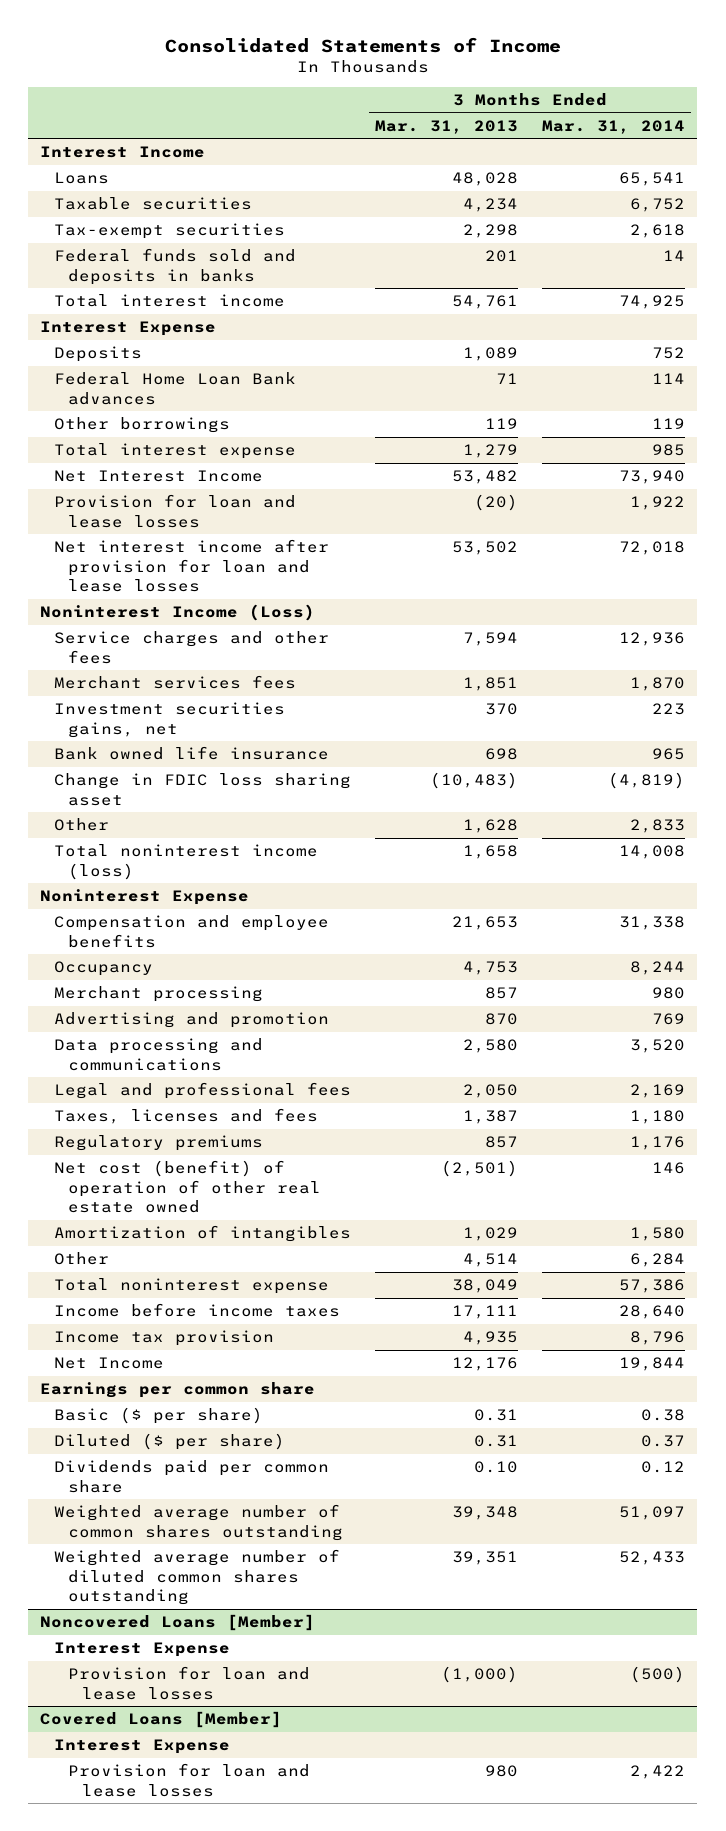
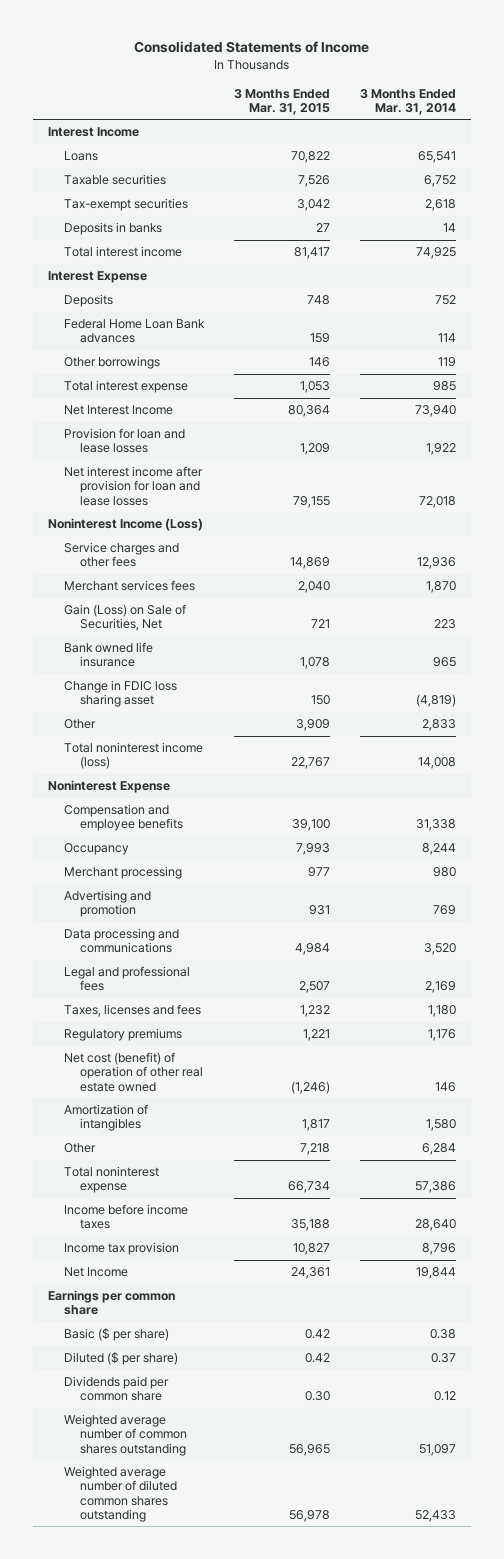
- | 3 Months Ended Mar. 31, 2013 | 3 Months Ended Mar. 31, 2014
+ | 3 Months Ended Mar. 31, 2015 | 3 Months Ended Mar. 31, 2014
- Federal funds sold and deposits in banks | 201 | 14
+ Deposits in banks | 27 | 14
- Investment securities gains, net | 370 | 223
+ Gain (Loss) on Sale of Securities, Net | 721 | 223
- Noncovered Loans [Member]
- Interest Expense
- Provision for loan and lease losses | (1,000) | (500)
- Covered Loans [Member]
- Interest Expense
- Provision for loan and lease losses | 980 | 2,422

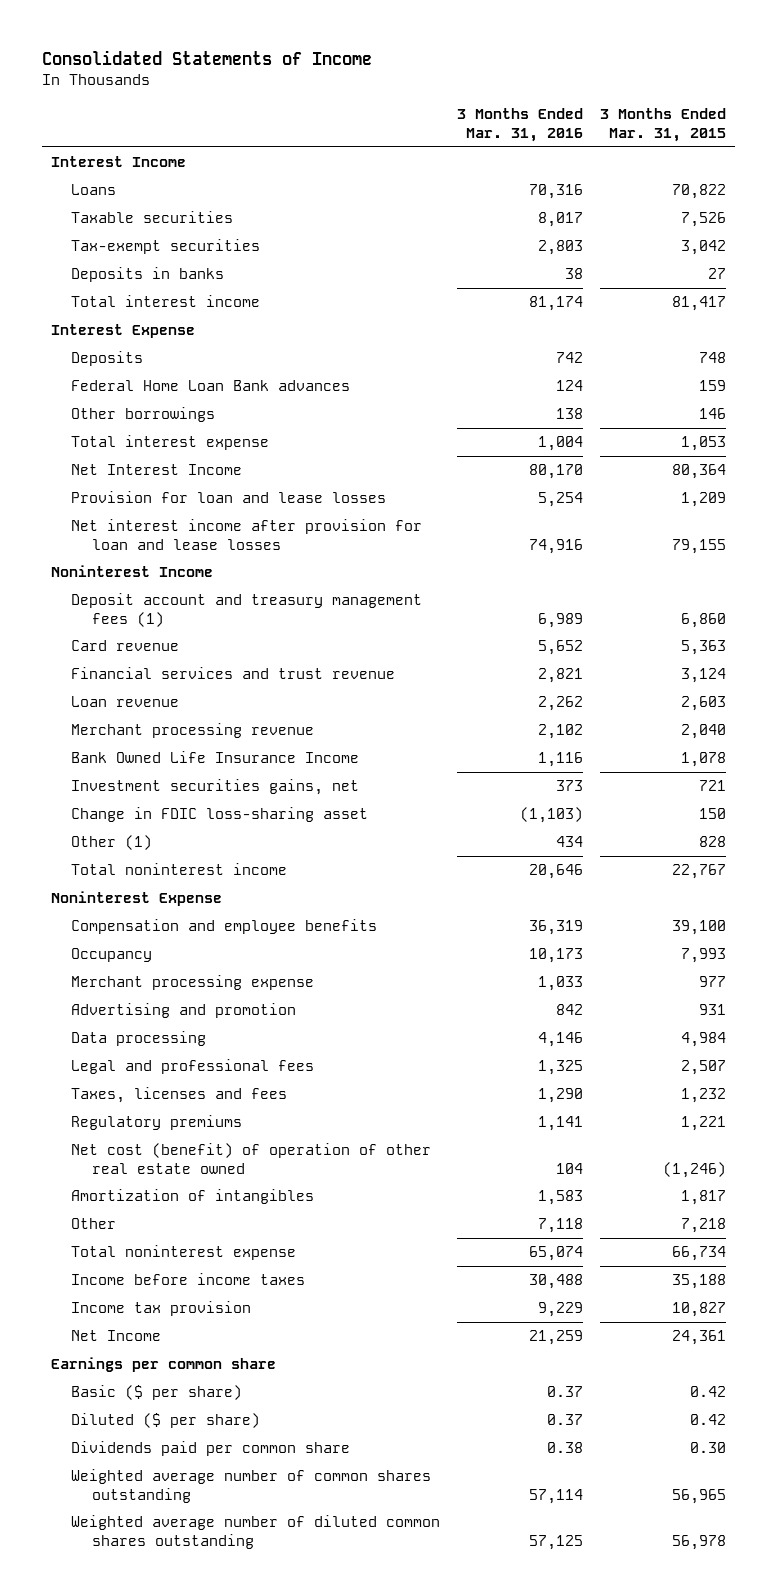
- | 3 Months Ended Mar. 31, 2015 | 3 Months Ended Mar. 31, 2014
+ | 3 Months Ended Mar. 31, 2016 | 3 Months Ended Mar. 31, 2015
- Noninterest Income (Loss)
- Service charges and other fees | 14,869 | 12,936
- Merchant services fees | 2,040 | 1,870
- Gain (Loss) on Sale of Securities, Net | 721 | 223
- Bank owned life insurance | 1,078 | 965
- Change in FDIC loss sharing asset | 150 | (4,819)
- Other | 3,909 | 2,833
- Total noninterest income (loss) | 22,767 | 14,008
+ Noninterest Income
+ Deposit account and treasury management fees (1) | 6,989 | 6,860
+ Card revenue | 5,652 | 5,363
+ Financial services and trust revenue | 2,821 | 3,124
+ Loan revenue | 2,262 | 2,603
+ Merchant processing revenue | 2,102 | 2,040
+ Bank Owned Life Insurance Income | 1,116 | 1,078
+ Investment securities gains, net | 373 | 721
+ Change in FDIC loss-sharing asset | (1,103) | 150
+ Other (1) | 434 | 828
+ Total noninterest income | 20,646 | 22,767
- Merchant processing | 977 | 980
+ Merchant processing expense | 1,033 | 977
- Data processing and communications | 4,984 | 3,520
+ Data processing | 4,146 | 4,984

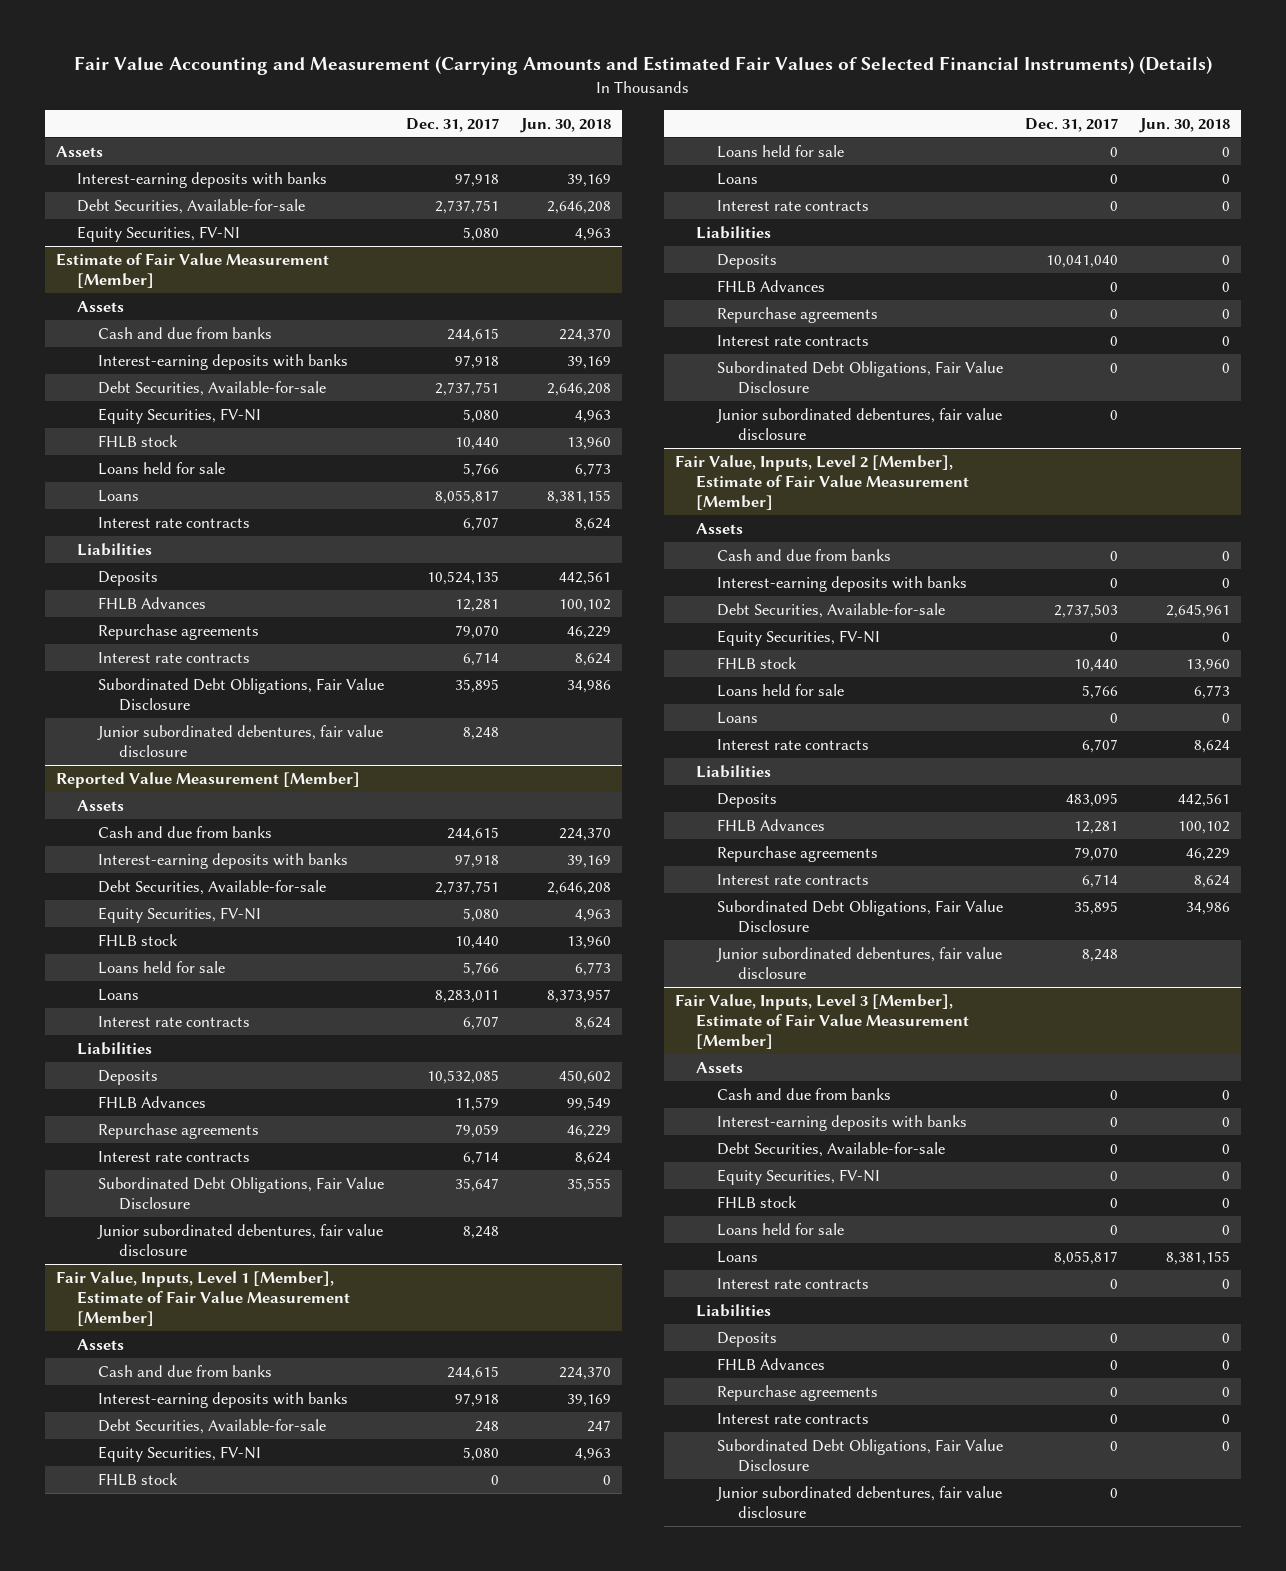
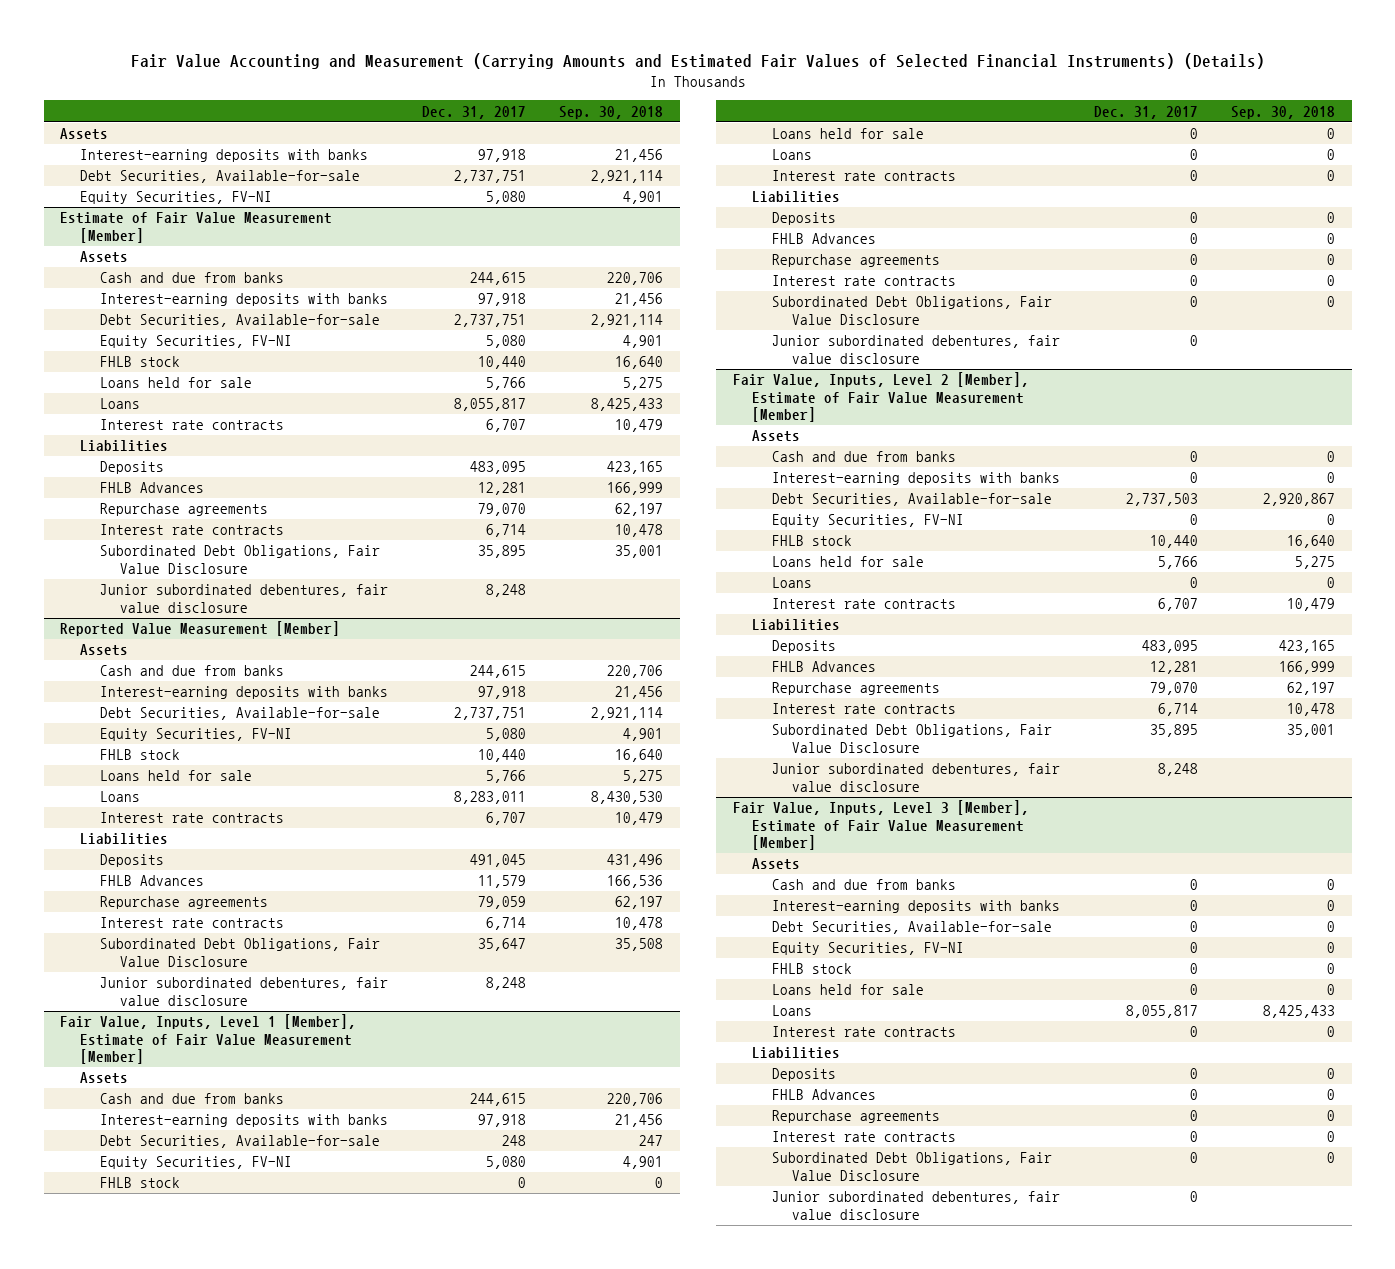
- | Dec. 31, 2017 | Jun. 30, 2018
+ | Dec. 31, 2017 | Sep. 30, 2018
@ Estimate of Fair Value Measurement [Member]
- Deposits | 10,524,135 | 442,561
+ Deposits | 483,095 | 423,165
@ Reported Value Measurement [Member]
- Deposits | 10,532,085 | 450,602
+ Deposits | 491,045 | 431,496
@ Fair Value, Inputs, Level 1 [Member], Estimate of Fair Value Measurement [Member]
- Deposits | 10,041,040 | 0
+ Deposits | 0 | 0

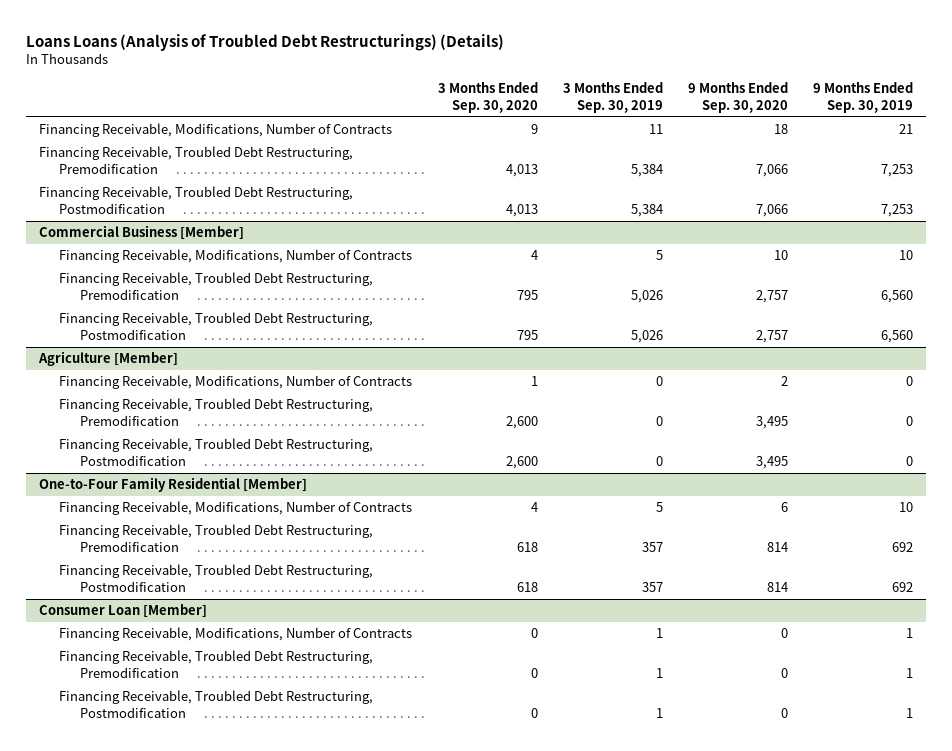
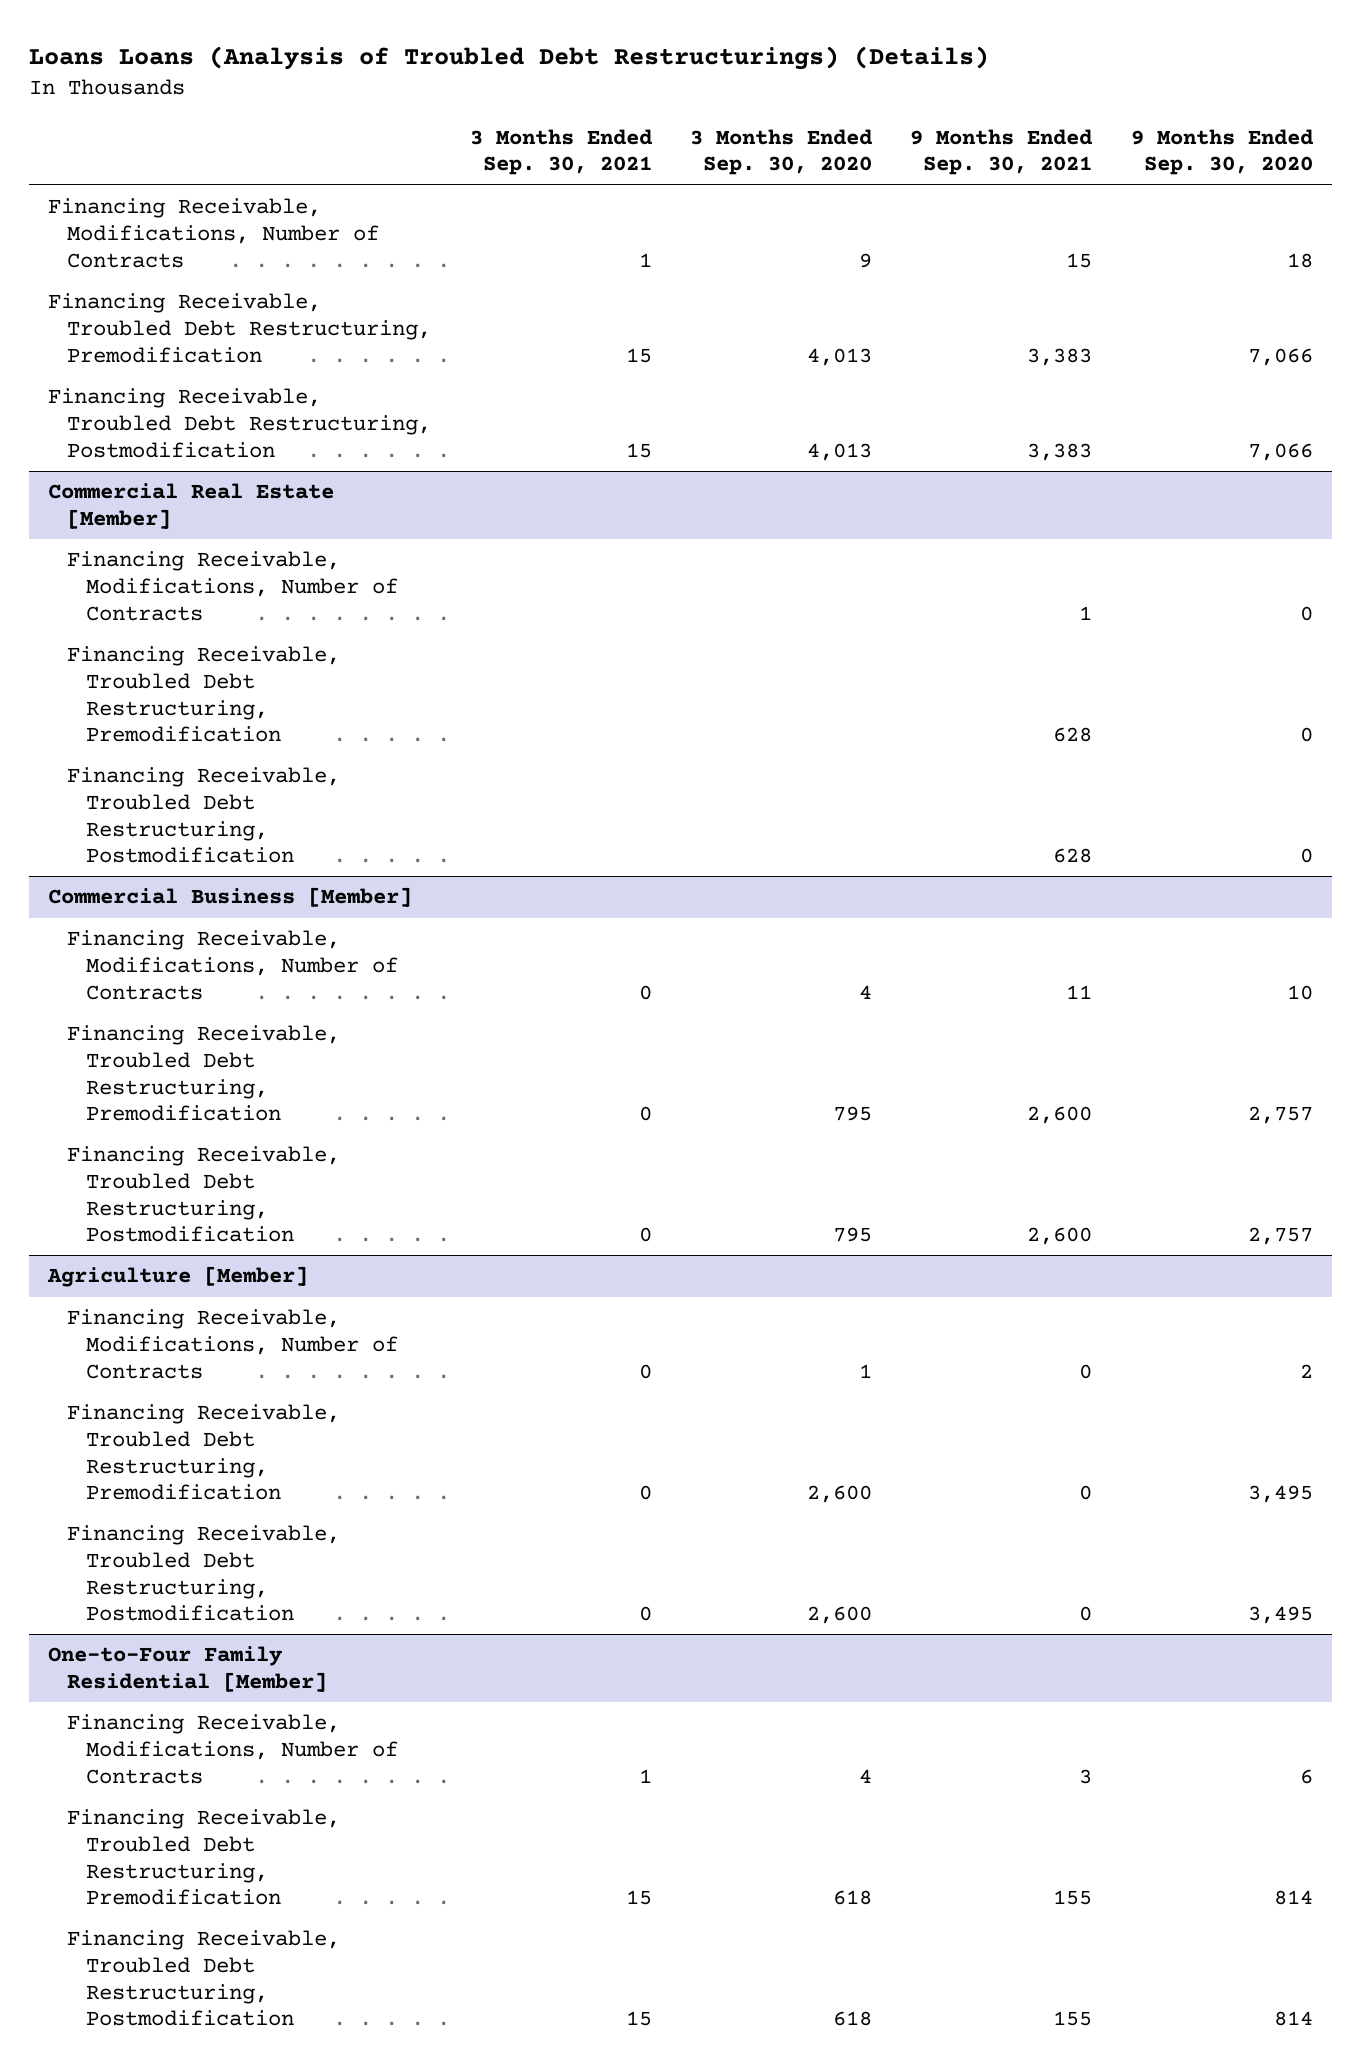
- | 3 Months Ended Sep. 30, 2020 | 3 Months Ended Sep. 30, 2019 | 9 Months Ended Sep. 30, 2020 | 9 Months Ended Sep. 30, 2019
+ | 3 Months Ended Sep. 30, 2021 | 3 Months Ended Sep. 30, 2020 | 9 Months Ended Sep. 30, 2021 | 9 Months Ended Sep. 30, 2020
+ Commercial Real Estate [Member]
+ Financing Receivable, Modifications, Number of Contracts | | | 1 | 0
+ Financing Receivable, Troubled Debt Restructuring, Premodification | | | 628 | 0
+ Financing Receivable, Troubled Debt Restructuring, Postmodification | | | 628 | 0
- Consumer Loan [Member]
- Financing Receivable, Modifications, Number of Contracts | 0 | 1 | 0 | 1
- Financing Receivable, Troubled Debt Restructuring, Premodification | 0 | 1 | 0 | 1
- Financing Receivable, Troubled Debt Restructuring, Postmodification | 0 | 1 | 0 | 1

